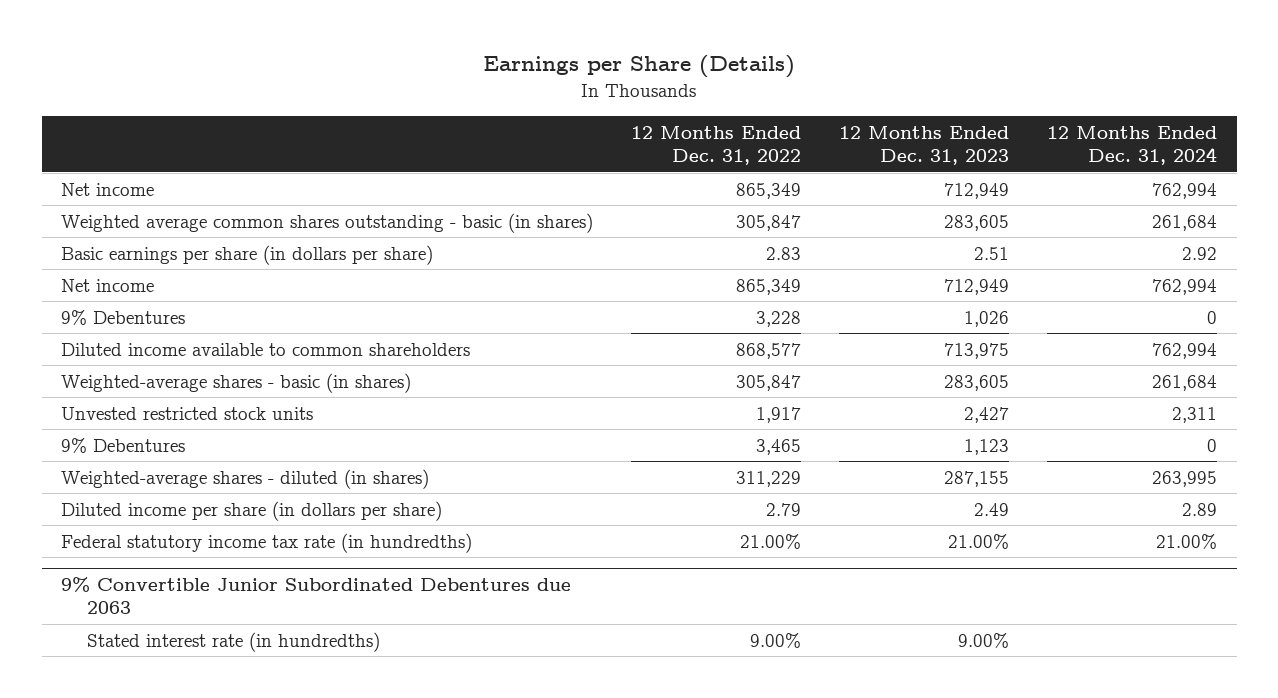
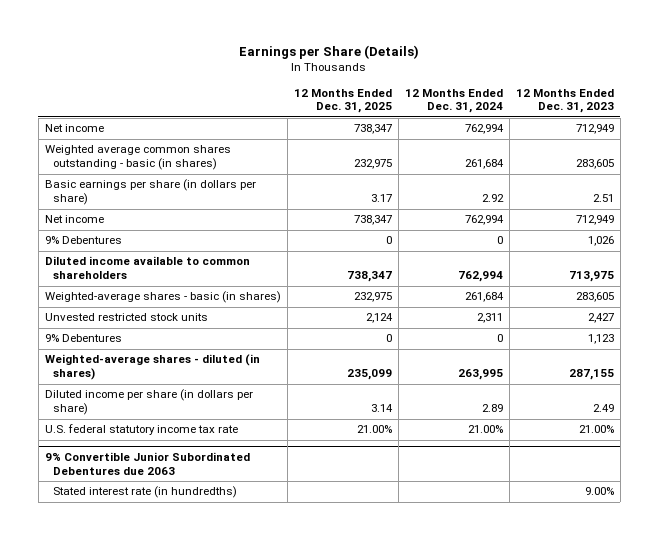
- | 12 Months Ended Dec. 31, 2022 | 12 Months Ended Dec. 31, 2023 | 12 Months Ended Dec. 31, 2024
+ | 12 Months Ended Dec. 31, 2025 | 12 Months Ended Dec. 31, 2024 | 12 Months Ended Dec. 31, 2023
- Federal statutory income tax rate (in hundredths) | 21.00% | 21.00% | 21.00%
+ U.S. federal statutory income tax rate | 21.00% | 21.00% | 21.00%

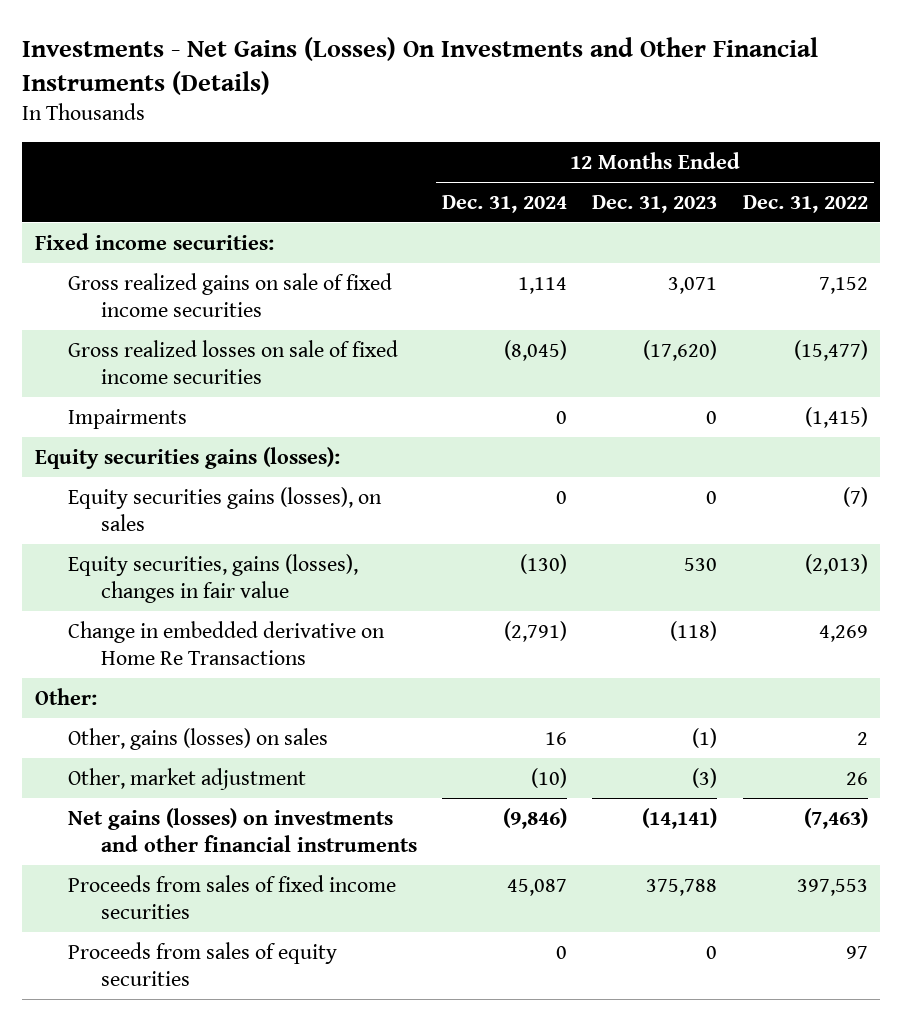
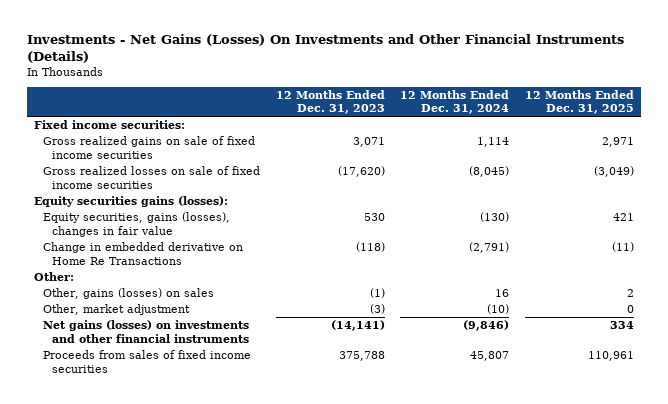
- | 12 Months Ended Dec. 31, 2024 | 12 Months Ended Dec. 31, 2023 | 12 Months Ended Dec. 31, 2022
+ | 12 Months Ended Dec. 31, 2023 | 12 Months Ended Dec. 31, 2024 | 12 Months Ended Dec. 31, 2025
- Impairments | 0 | 0 | (1,415)
- Equity securities gains (losses), on sales | 0 | 0 | (7)
- Proceeds from sales of fixed income securities | 45,087 | 375,788 | 397,553
- Proceeds from sales of equity securities | 0 | 0 | 97
+ Proceeds from sales of fixed income securities | 375,788 | 45,807 | 110,961

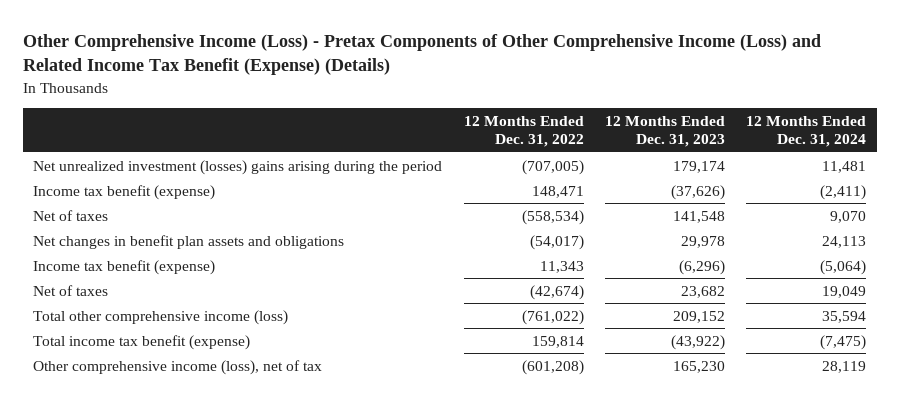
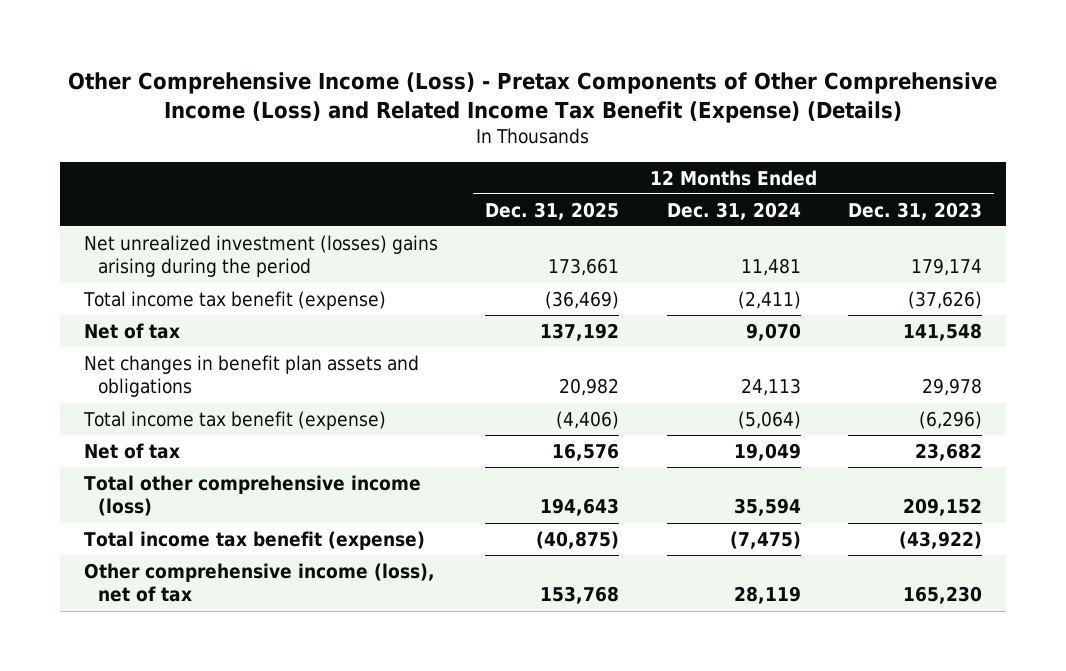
- | 12 Months Ended Dec. 31, 2022 | 12 Months Ended Dec. 31, 2023 | 12 Months Ended Dec. 31, 2024
+ | 12 Months Ended Dec. 31, 2025 | 12 Months Ended Dec. 31, 2024 | 12 Months Ended Dec. 31, 2023
- Income tax benefit (expense) | 148,471 | (37,626) | (2,411)
- Net of taxes | (558,534) | 141,548 | 9,070
+ Total income tax benefit (expense) | (36,469) | (2,411) | (37,626)
+ Net of tax | 137,192 | 9,070 | 141,548
- Income tax benefit (expense) | 11,343 | (6,296) | (5,064)
- Net of taxes | (42,674) | 23,682 | 19,049
+ Total income tax benefit (expense) | (4,406) | (5,064) | (6,296)
+ Net of tax | 16,576 | 19,049 | 23,682

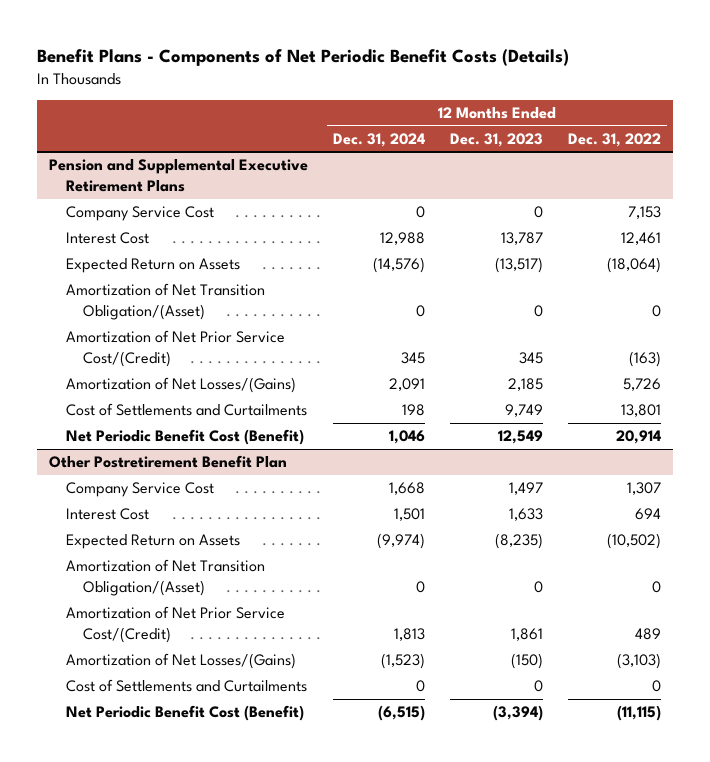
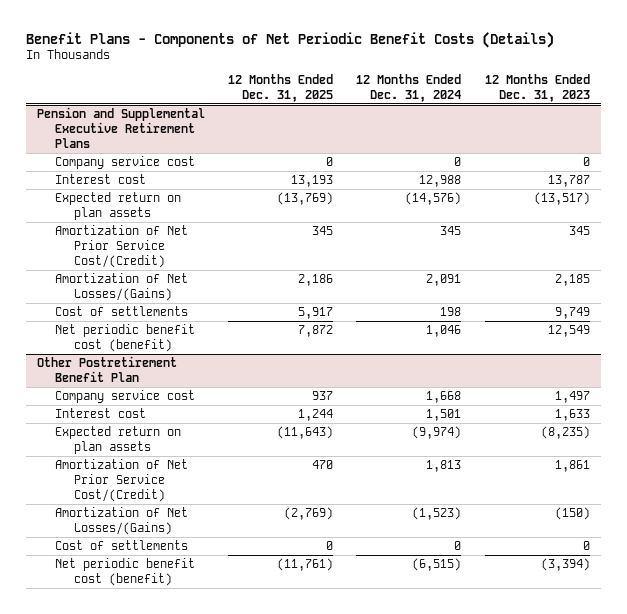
- | 12 Months Ended Dec. 31, 2024 | 12 Months Ended Dec. 31, 2023 | 12 Months Ended Dec. 31, 2022
+ | 12 Months Ended Dec. 31, 2025 | 12 Months Ended Dec. 31, 2024 | 12 Months Ended Dec. 31, 2023
@ Pension and Supplemental Executive Retirement Plans
- Company Service Cost | 0 | 0 | 7,153
- Interest Cost | 12,988 | 13,787 | 12,461
- Expected Return on Assets | (14,576) | (13,517) | (18,064)
- Amortization of Net Transition Obligation/(Asset) | 0 | 0 | 0
+ Company service cost | 0 | 0 | 0
+ Interest cost | 13,193 | 12,988 | 13,787
+ Expected return on plan assets | (13,769) | (14,576) | (13,517)
- Cost of Settlements and Curtailments | 198 | 9,749 | 13,801
- Net Periodic Benefit Cost (Benefit) | 1,046 | 12,549 | 20,914
+ Cost of settlements | 5,917 | 198 | 9,749
+ Net periodic benefit cost (benefit) | 7,872 | 1,046 | 12,549
@ Other Postretirement Benefit Plan
- Company Service Cost | 1,668 | 1,497 | 1,307
- Interest Cost | 1,501 | 1,633 | 694
- Expected Return on Assets | (9,974) | (8,235) | (10,502)
- Amortization of Net Transition Obligation/(Asset) | 0 | 0 | 0
+ Company service cost | 937 | 1,668 | 1,497
+ Interest cost | 1,244 | 1,501 | 1,633
+ Expected return on plan assets | (11,643) | (9,974) | (8,235)
- Cost of Settlements and Curtailments | 0 | 0 | 0
- Net Periodic Benefit Cost (Benefit) | (6,515) | (3,394) | (11,115)
+ Cost of settlements | 0 | 0 | 0
+ Net periodic benefit cost (benefit) | (11,761) | (6,515) | (3,394)

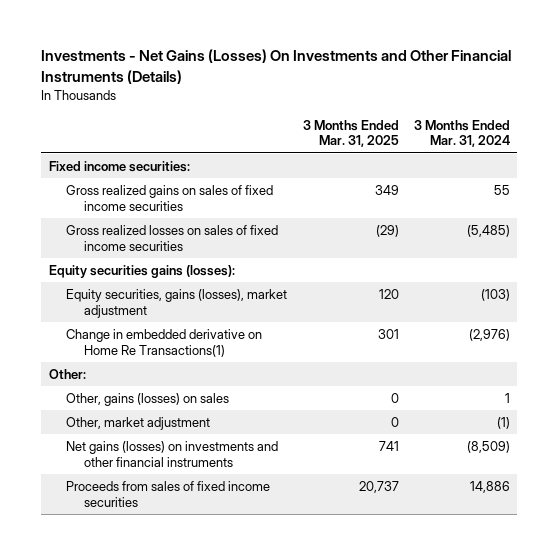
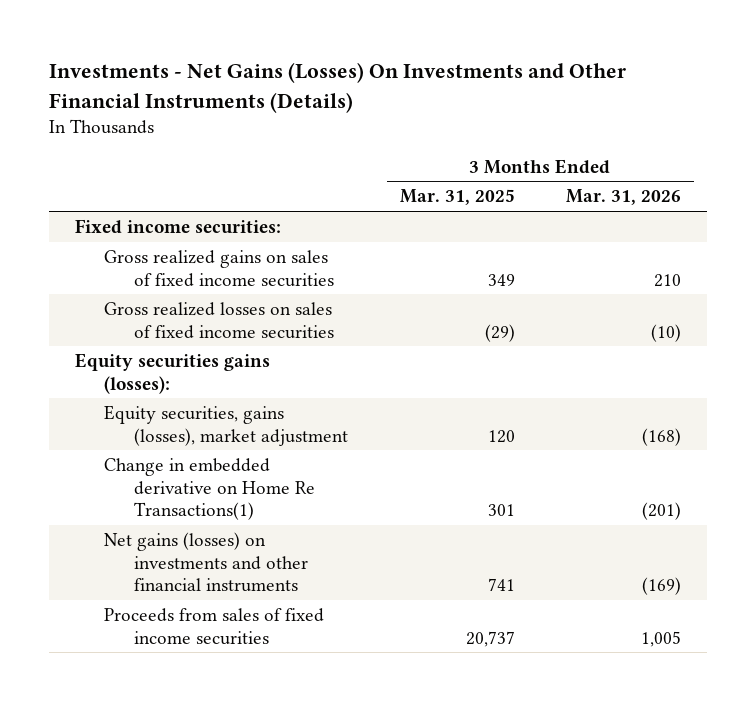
- | 3 Months Ended Mar. 31, 2025 | 3 Months Ended Mar. 31, 2024
+ | 3 Months Ended Mar. 31, 2025 | 3 Months Ended Mar. 31, 2026
- Other:
- Other, gains (losses) on sales | 0 | 1
- Other, market adjustment | 0 | (1)

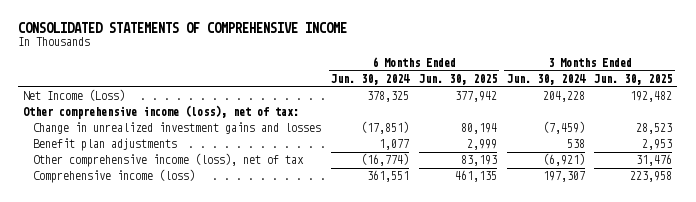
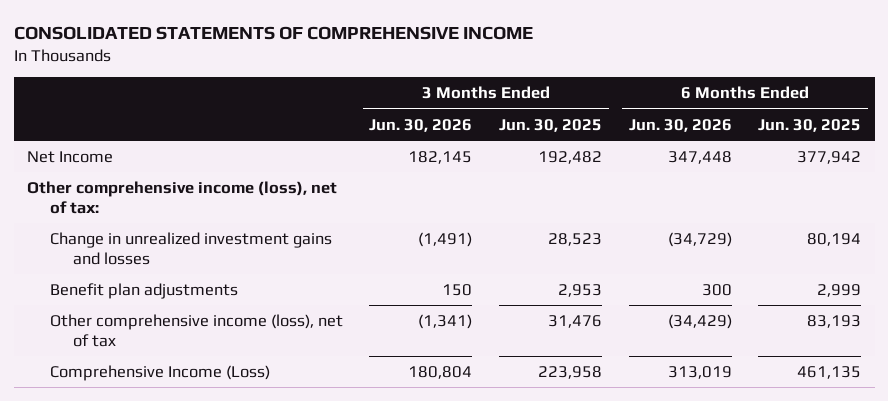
- | 6 Months Ended Jun. 30, 2024 | 6 Months Ended Jun. 30, 2025 | 3 Months Ended Jun. 30, 2024 | 3 Months Ended Jun. 30, 2025
+ | 3 Months Ended Jun. 30, 2026 | 3 Months Ended Jun. 30, 2025 | 6 Months Ended Jun. 30, 2026 | 6 Months Ended Jun. 30, 2025
- Net Income (Loss) | 378,325 | 377,942 | 204,228 | 192,482
+ Net Income | 182,145 | 192,482 | 347,448 | 377,942
- Comprehensive income (loss) | 361,551 | 461,135 | 197,307 | 223,958
+ Comprehensive Income (Loss) | 180,804 | 223,958 | 313,019 | 461,135

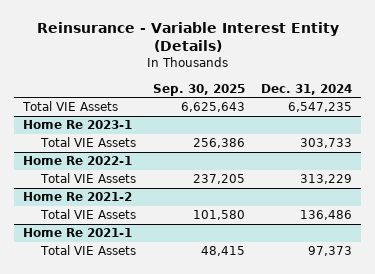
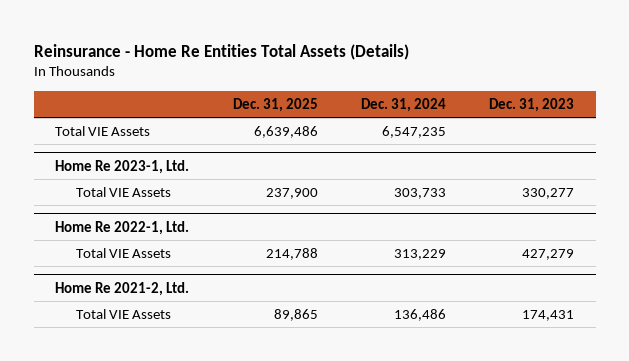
- Reinsurance - Variable Interest Entity (Details)
+ Reinsurance - Home Re Entities Total Assets (Details)
- | Sep. 30, 2025 | Dec. 31, 2024
+ | Dec. 31, 2025 | Dec. 31, 2024 | Dec. 31, 2023
- Home Re 2023-1
+ Home Re 2023-1, Ltd.
- Home Re 2022-1
+ Home Re 2022-1, Ltd.
- Home Re 2021-2
+ Home Re 2021-2, Ltd.
- Home Re 2021-1
- Total VIE Assets | 48,415 | 97,373

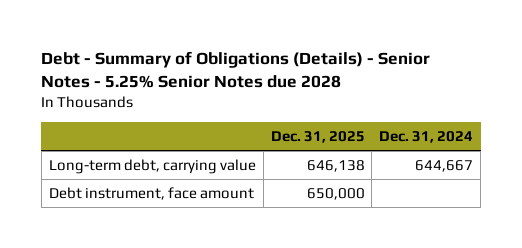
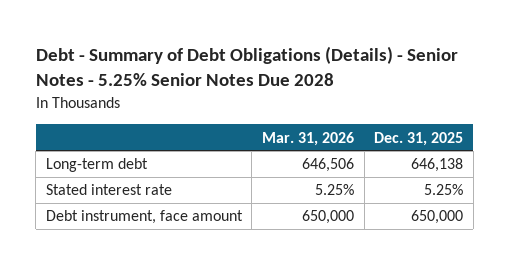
- Debt - Summary of Obligations (Details) - Senior Notes - 5.25% Senior Notes due 2028
+ Debt - Summary of Debt Obligations (Details) - Senior Notes - 5.25% Senior Notes Due 2028
- | Dec. 31, 2025 | Dec. 31, 2024
+ | Mar. 31, 2026 | Dec. 31, 2025
- Long-term debt, carrying value | 646,138 | 644,667
+ Long-term debt | 646,506 | 646,138
+ Stated interest rate | 5.25% | 5.25%

